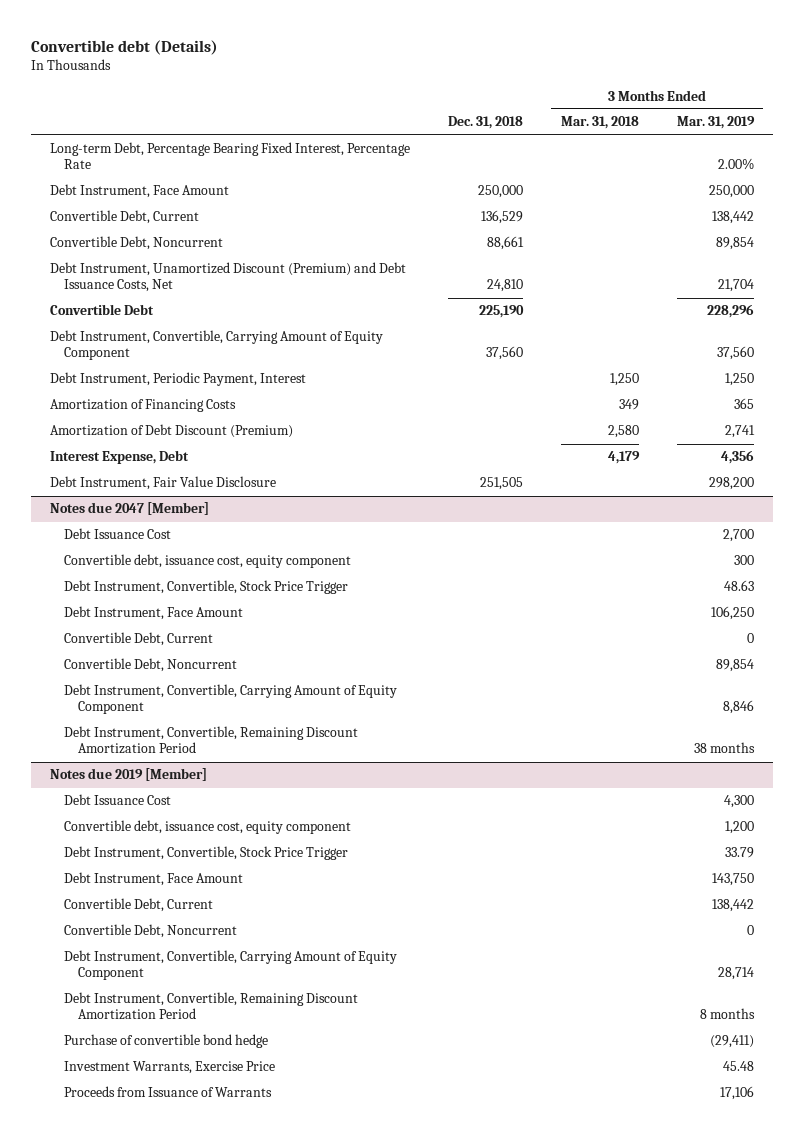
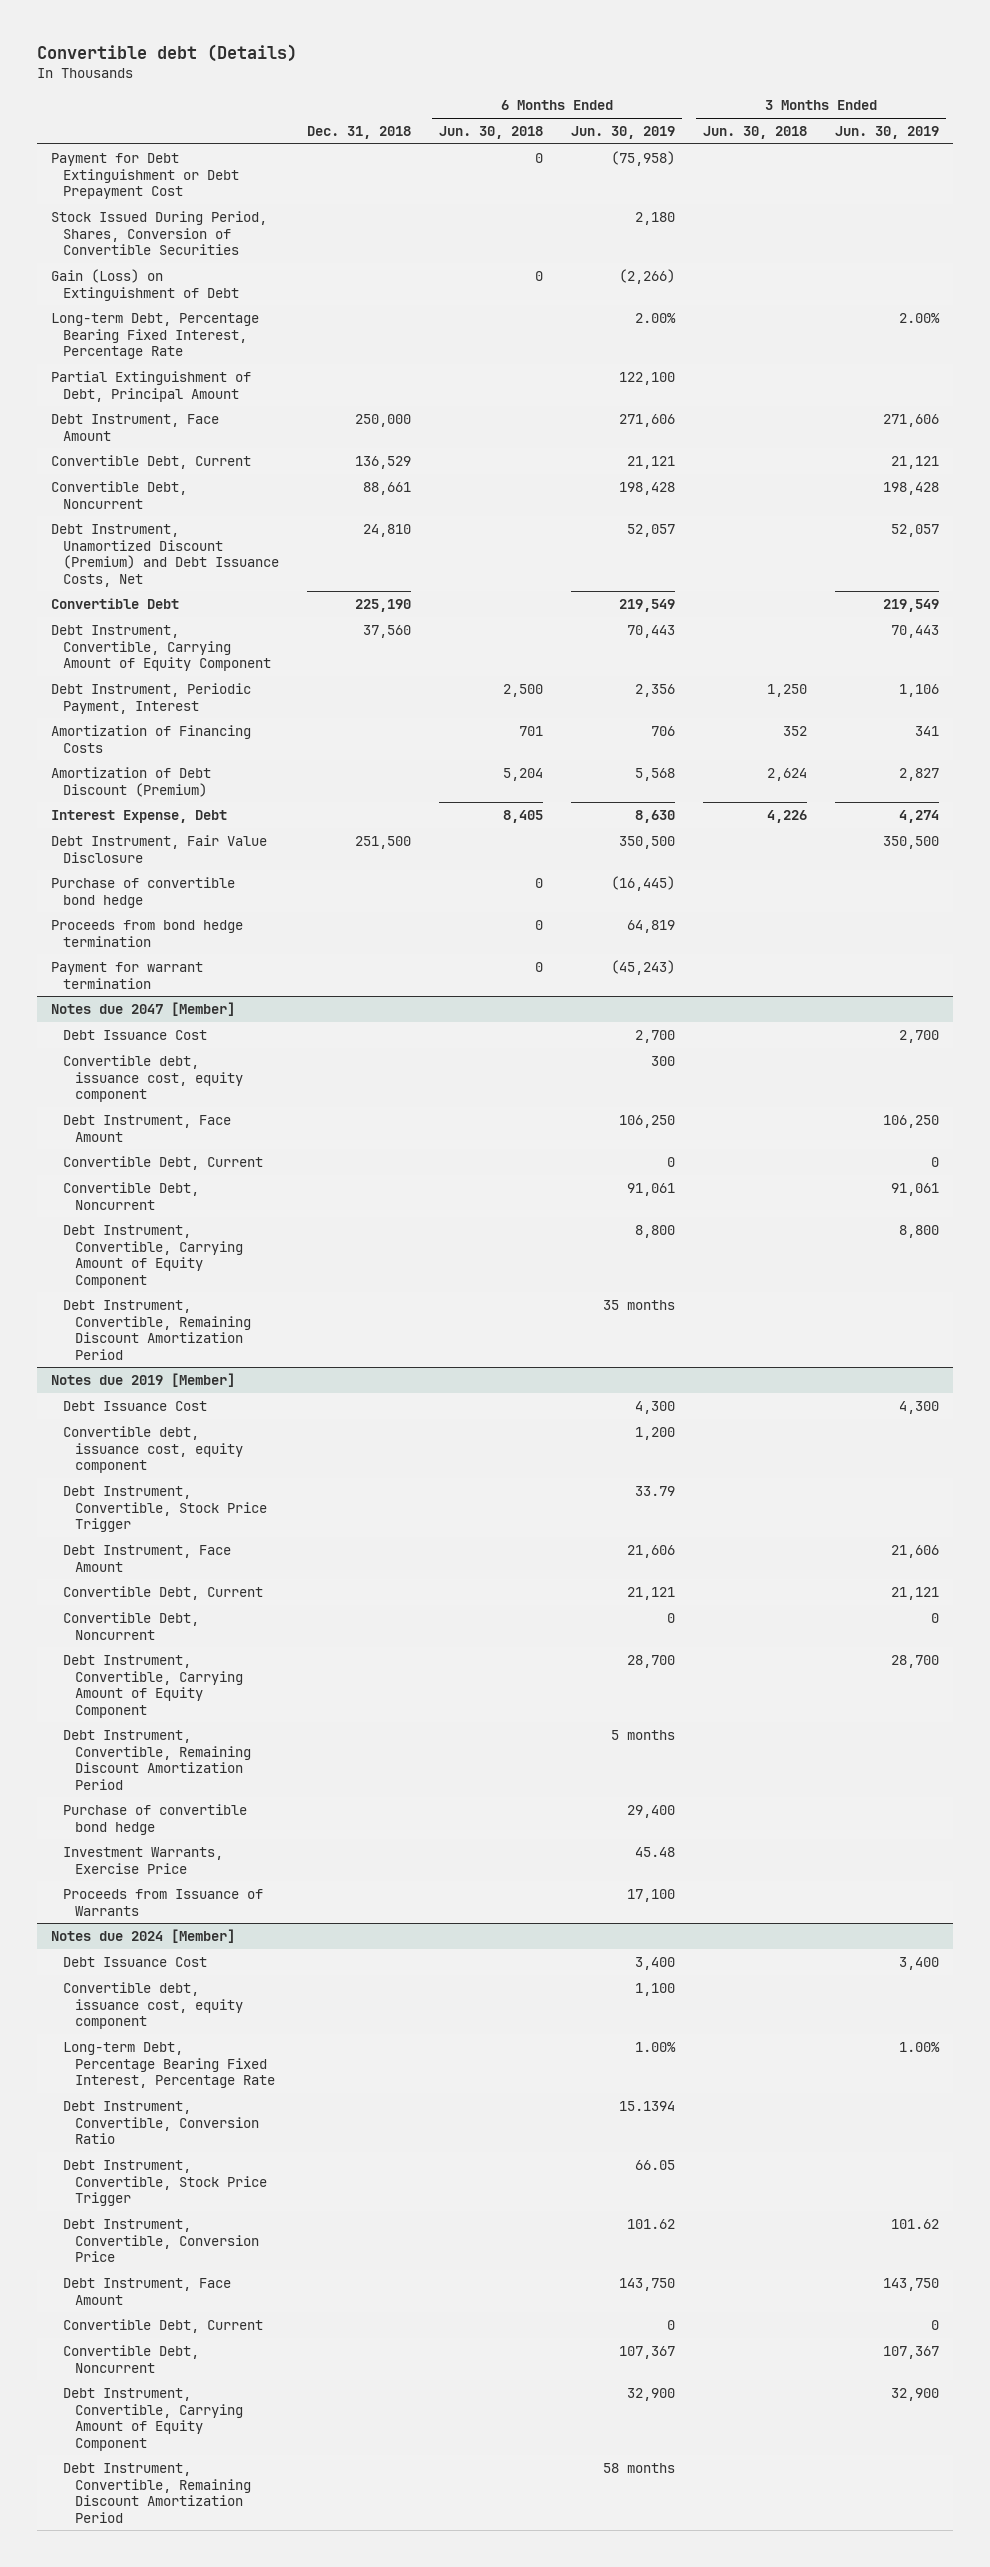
- | Dec. 31, 2018 | 3 Months Ended Mar. 31, 2018 | 3 Months Ended Mar. 31, 2019
+ | Dec. 31, 2018 | 6 Months Ended Jun. 30, 2018 | 6 Months Ended Jun. 30, 2019 | 3 Months Ended Jun. 30, 2018 | 3 Months Ended Jun. 30, 2019
+ Payment for Debt Extinguishment or Debt Prepayment Cost | | 0 | (75,958) | |
+ Stock Issued During Period, Shares, Conversion of Convertible Securities | | | 2,180 | |
+ Gain (Loss) on Extinguishment of Debt | | 0 | (2,266) | |
+ Partial Extinguishment of Debt, Principal Amount | | | 122,100 | |
- Debt Instrument, Fair Value Disclosure | 251,505 | | 298,200
+ Debt Instrument, Fair Value Disclosure | 251,500 | | 350,500 | | 350,500
+ Purchase of convertible bond hedge | | 0 | (16,445) | |
+ Proceeds from bond hedge termination | | 0 | 64,819 | |
+ Payment for warrant termination | | 0 | (45,243) | |
@ Notes due 2047 [Member]
- Debt Instrument, Convertible, Stock Price Trigger | | | 48.63
+ Notes due 2024 [Member]
+ Debt Issuance Cost | | | 3,400 | | 3,400
+ Convertible debt, issuance cost, equity component | | | 1,100 | |
+ Long-term Debt, Percentage Bearing Fixed Interest, Percentage Rate | | | 1.00% | | 1.00%
+ Debt Instrument, Convertible, Conversion Ratio | | | 15.1394 | |
+ Debt Instrument, Convertible, Stock Price Trigger | | | 66.05 | |
+ Debt Instrument, Convertible, Conversion Price | | | 101.62 | | 101.62
+ Debt Instrument, Face Amount | | | 143,750 | | 143,750
+ Convertible Debt, Current | | | 0 | | 0
+ Convertible Debt, Noncurrent | | | 107,367 | | 107,367
+ Debt Instrument, Convertible, Carrying Amount of Equity Component | | | 32,900 | | 32,900
+ Debt Instrument, Convertible, Remaining Discount Amortization Period | | | 58 months | |

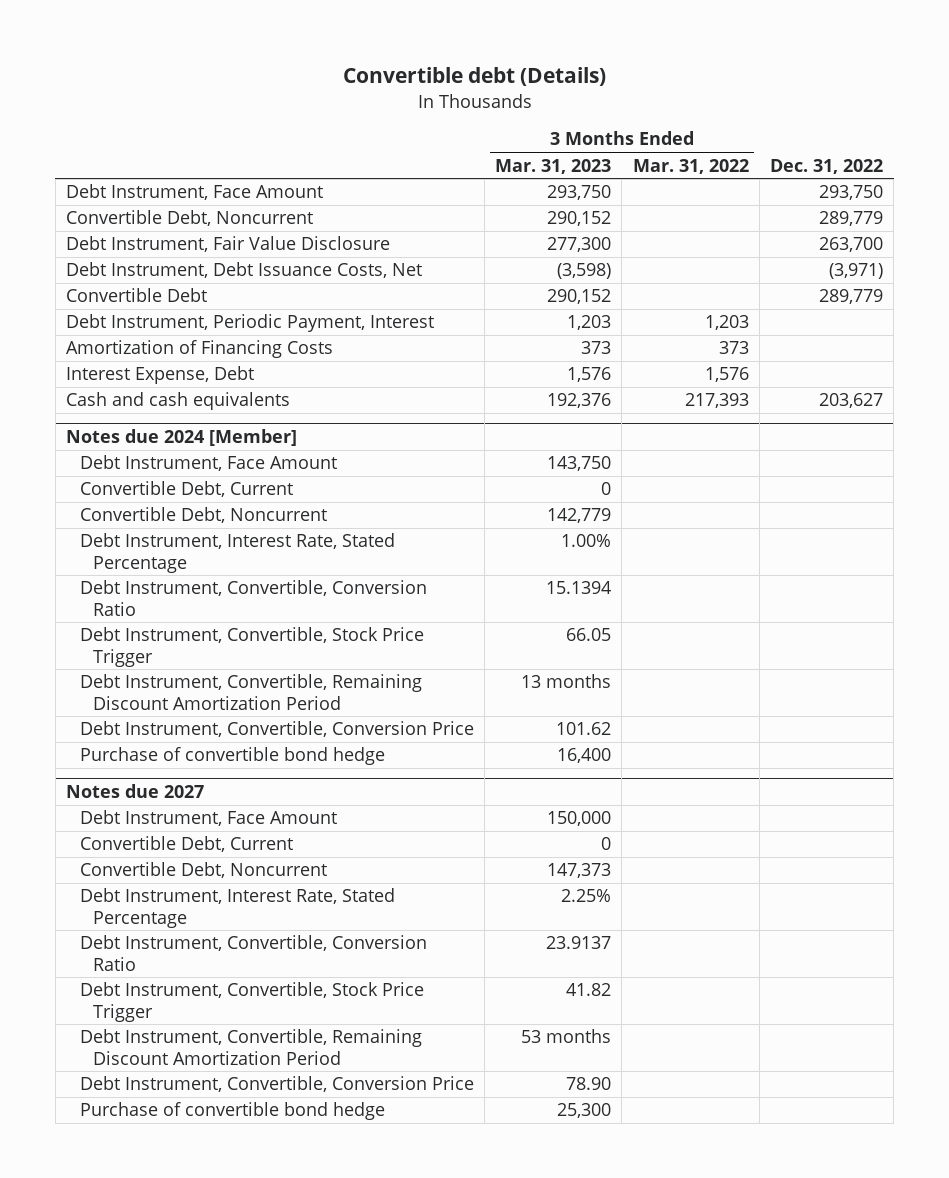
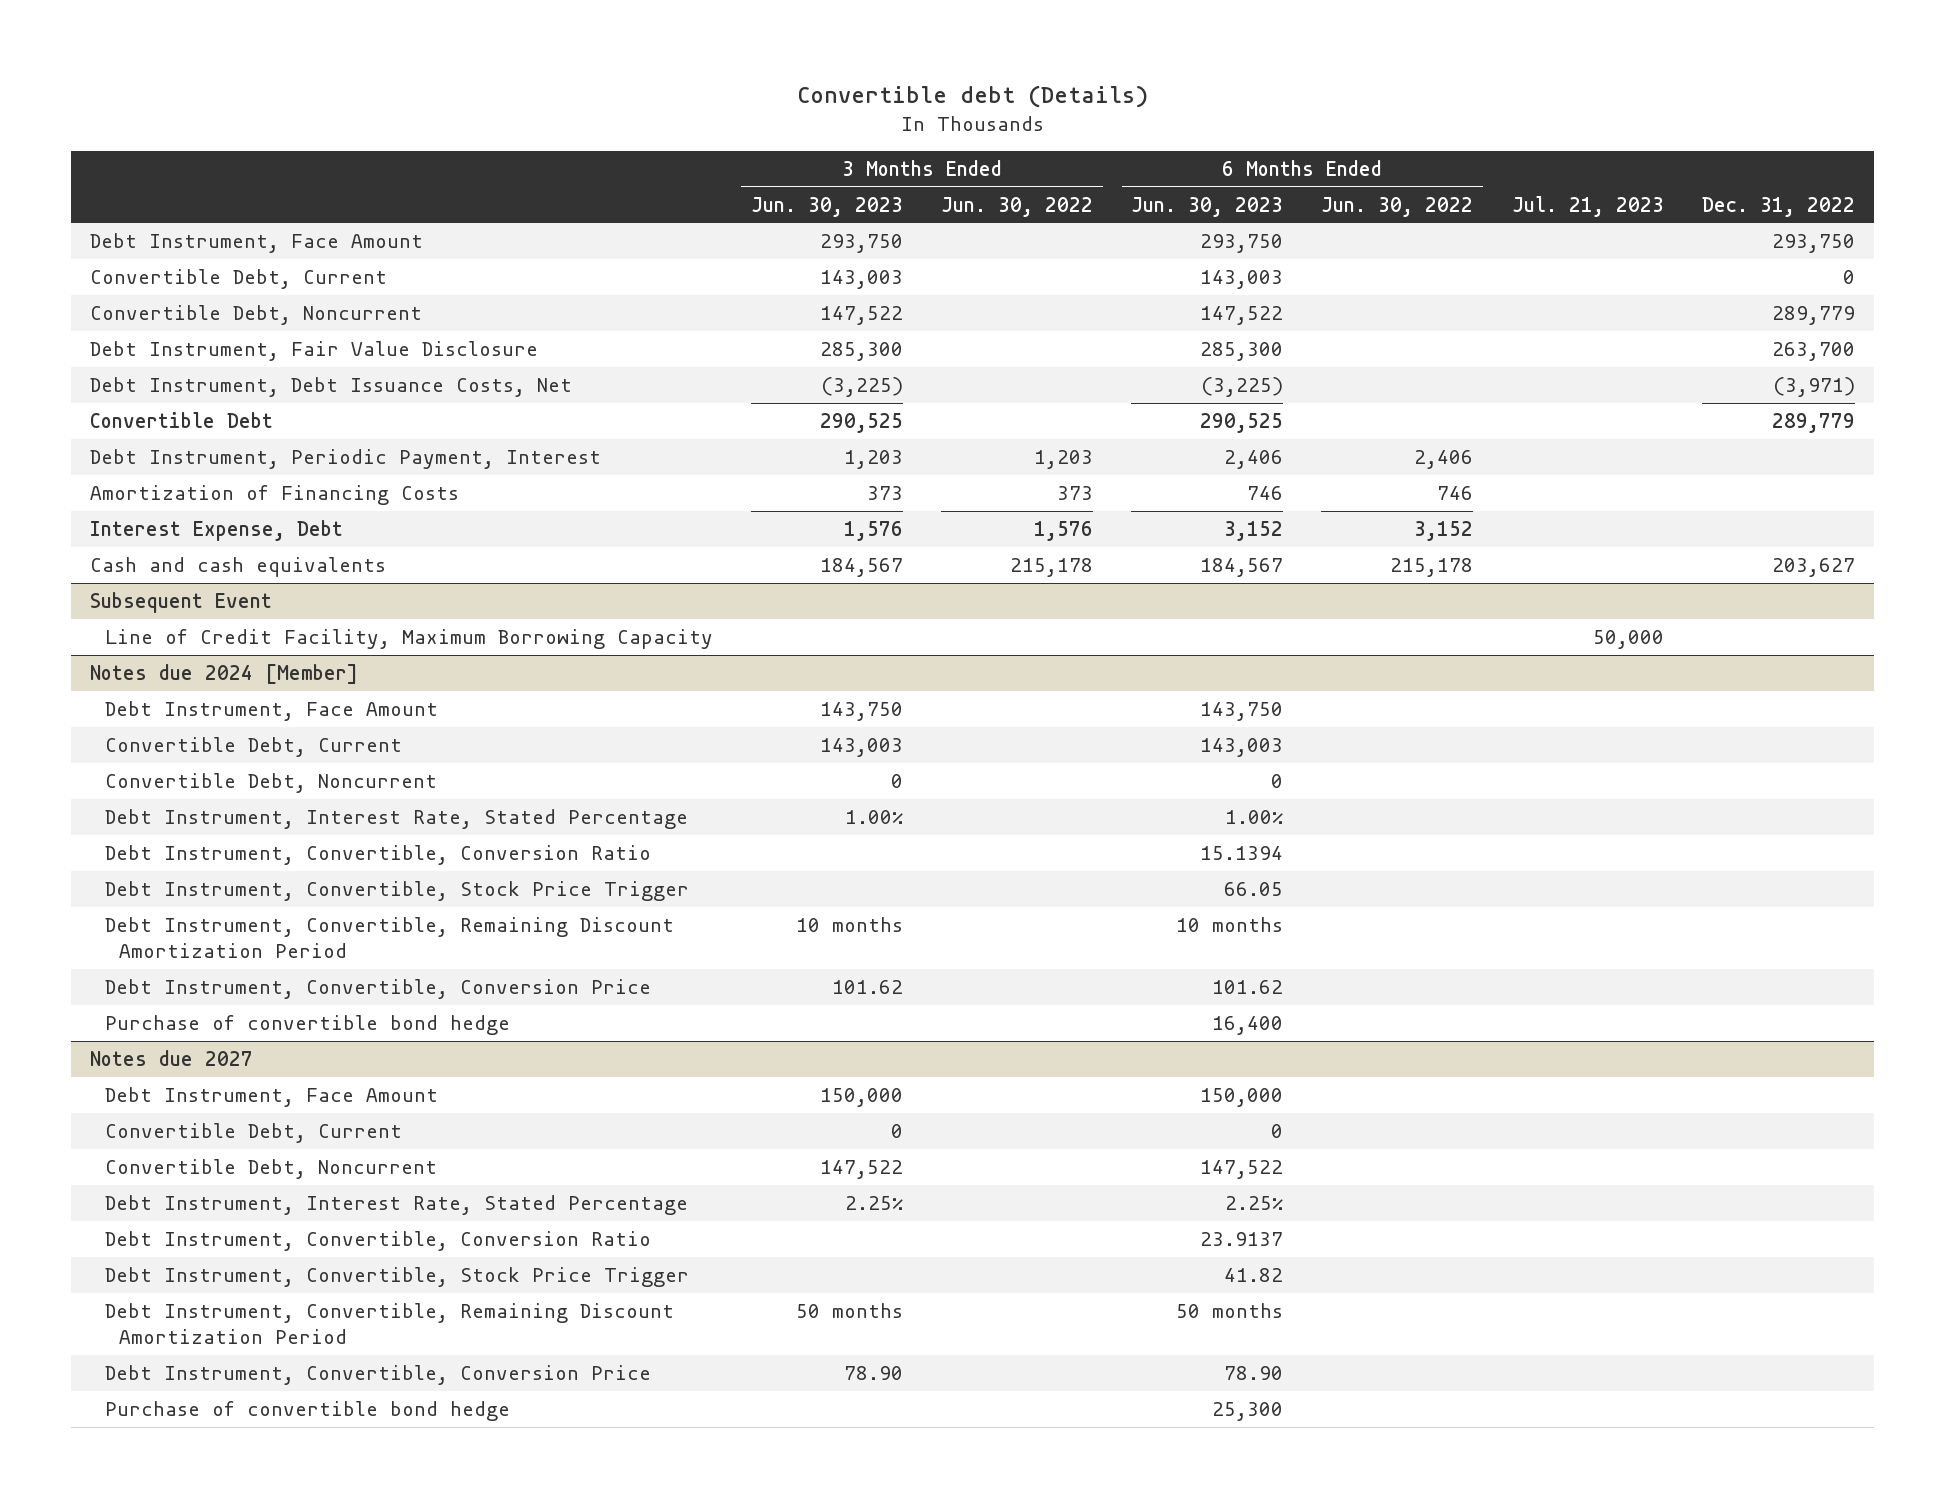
- | 3 Months Ended Mar. 31, 2023 | 3 Months Ended Mar. 31, 2022 | Dec. 31, 2022
+ | 3 Months Ended Jun. 30, 2023 | 3 Months Ended Jun. 30, 2022 | 6 Months Ended Jun. 30, 2023 | 6 Months Ended Jun. 30, 2022 | Jul. 21, 2023 | Dec. 31, 2022
+ Convertible Debt, Current | 143,003 | | 143,003 | | | 0
+ Subsequent Event
+ Line of Credit Facility, Maximum Borrowing Capacity | | | | | 50,000 |

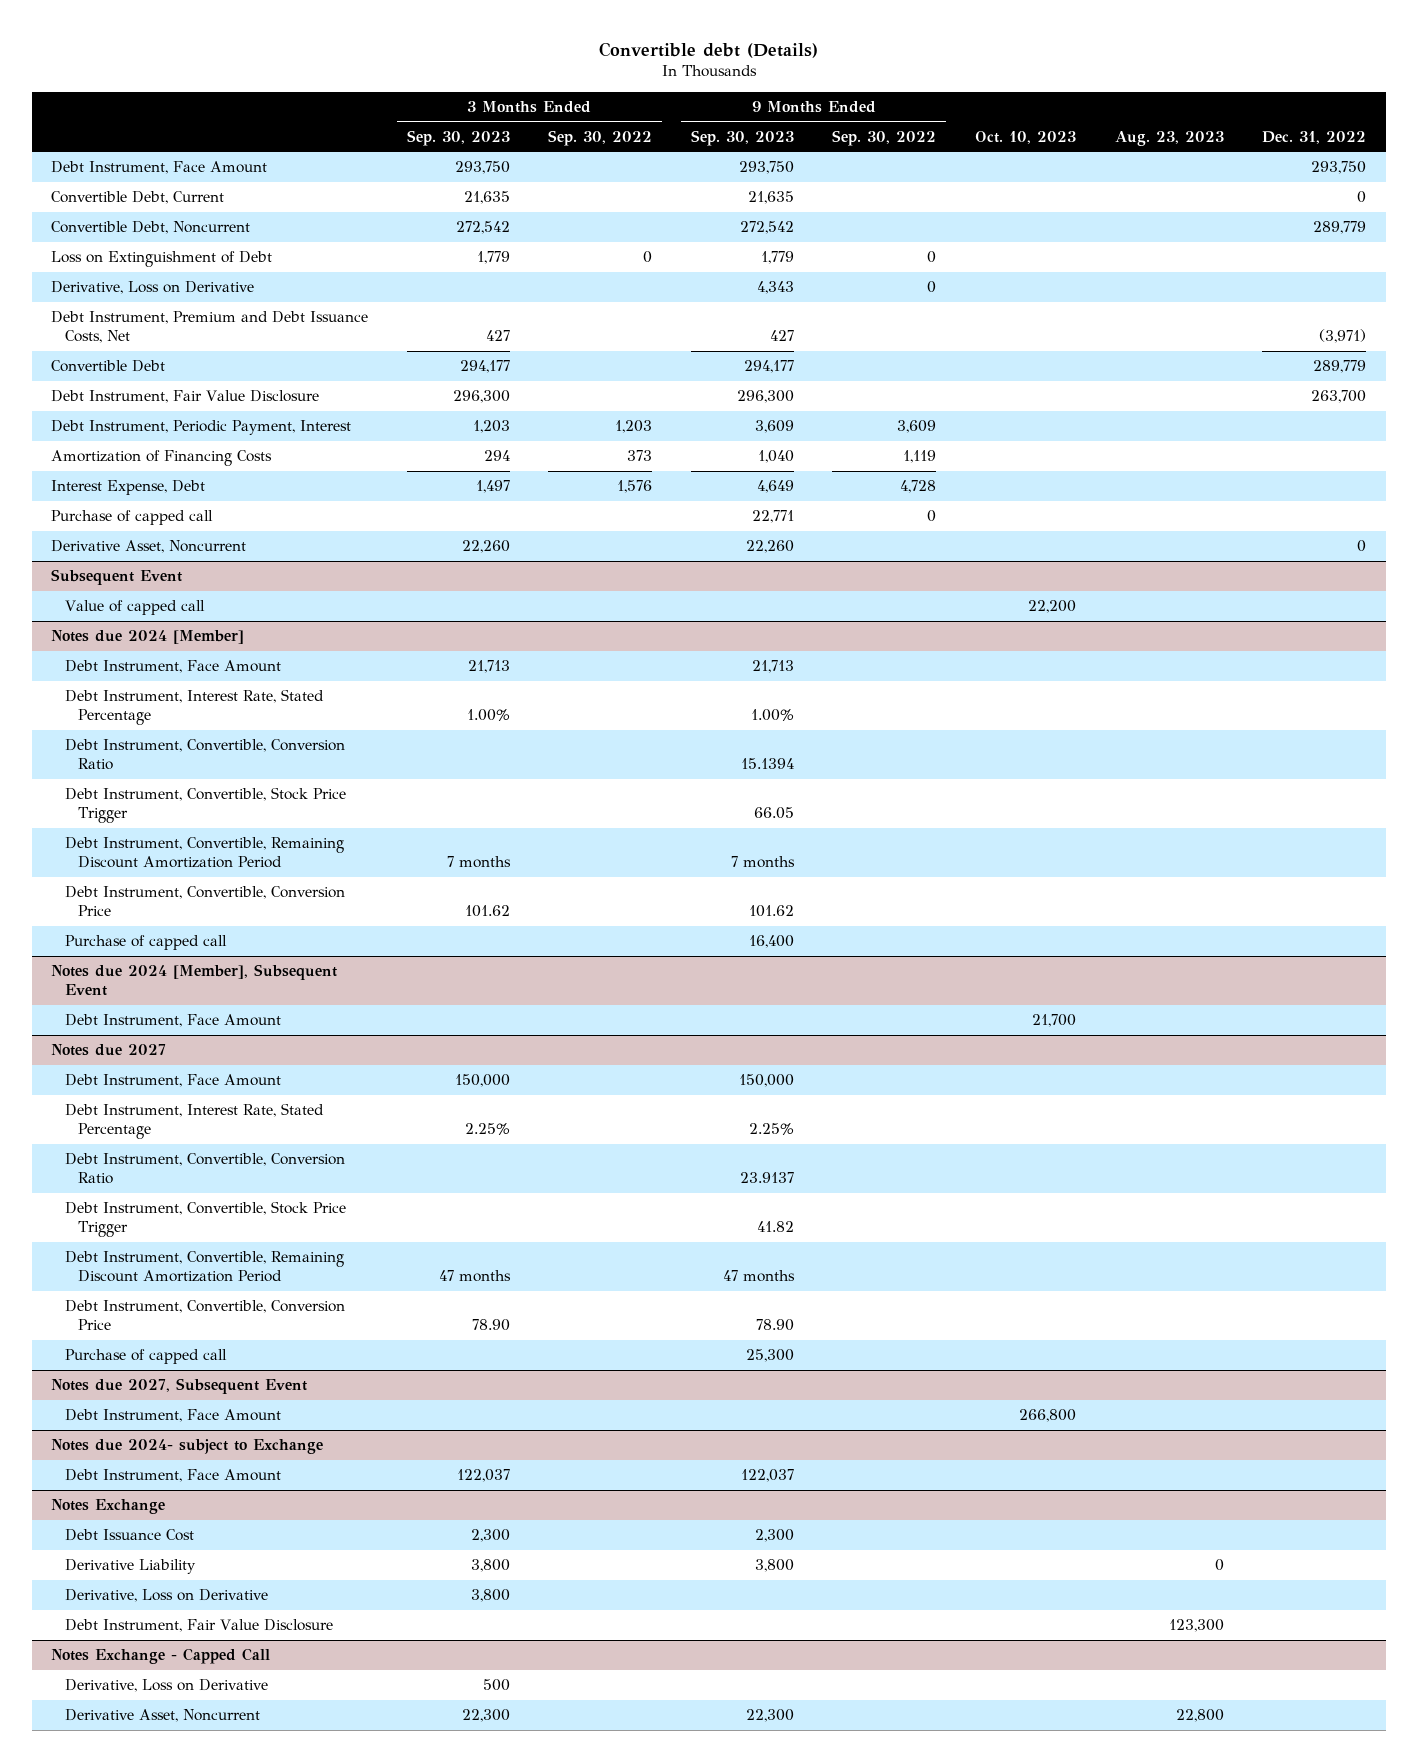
- | 3 Months Ended Jun. 30, 2023 | 3 Months Ended Jun. 30, 2022 | 6 Months Ended Jun. 30, 2023 | 6 Months Ended Jun. 30, 2022 | Jul. 21, 2023 | Dec. 31, 2022
+ | 3 Months Ended Sep. 30, 2023 | 3 Months Ended Sep. 30, 2022 | 9 Months Ended Sep. 30, 2023 | 9 Months Ended Sep. 30, 2022 | Oct. 10, 2023 | Aug. 23, 2023 | Dec. 31, 2022
- Debt Instrument, Debt Issuance Costs, Net | (3,225) | | (3,225) | | | (3,971)
+ Loss on Extinguishment of Debt | 1,779 | 0 | 1,779 | 0 | | |
+ Derivative, Loss on Derivative | | | 4,343 | 0 | | |
+ Debt Instrument, Premium and Debt Issuance Costs, Net | 427 | | 427 | | | | (3,971)
moved down: Debt Instrument, Fair Value Disclosure | 296,300 | | 296,300 | | | | 263,700
- Cash and cash equivalents | 184,567 | 215,178 | 184,567 | 215,178 | | 203,627
+ Purchase of capped call | | | 22,771 | 0 | | |
+ Derivative Asset, Noncurrent | 22,260 | | 22,260 | | | | 0
@ Subsequent Event
- Line of Credit Facility, Maximum Borrowing Capacity | | | | | 50,000 |
+ Value of capped call | | | | | 22,200 | |
@ Notes due 2024 [Member]
- Convertible Debt, Current | 143,003 | | 143,003 | | |
- Convertible Debt, Noncurrent | 0 | | 0 | | |
- Purchase of convertible bond hedge | | | 16,400 | | |
+ Purchase of capped call | | | 16,400 | | | |
+ Notes due 2024 [Member], Subsequent Event
+ Debt Instrument, Face Amount | | | | | 21,700 | |
@ Notes due 2027
- Convertible Debt, Current | 0 | | 0 | | |
- Convertible Debt, Noncurrent | 147,522 | | 147,522 | | |
- Purchase of convertible bond hedge | | | 25,300 | | |
+ Purchase of capped call | | | 25,300 | | | |
+ Notes due 2027, Subsequent Event
+ Debt Instrument, Face Amount | | | | | 266,800 | |
+ Notes due 2024- subject to Exchange
+ Debt Instrument, Face Amount | 122,037 | | 122,037 | | | |
+ Notes Exchange
+ Debt Issuance Cost | 2,300 | | 2,300 | | | |
+ Derivative Liability | 3,800 | | 3,800 | | | 0 |
+ Derivative, Loss on Derivative | 3,800 | | | | | |
+ Debt Instrument, Fair Value Disclosure | | | | | | 123,300 |
+ Notes Exchange - Capped Call
+ Derivative, Loss on Derivative | 500 | | | | | |
+ Derivative Asset, Noncurrent | 22,300 | | 22,300 | | | 22,800 |

